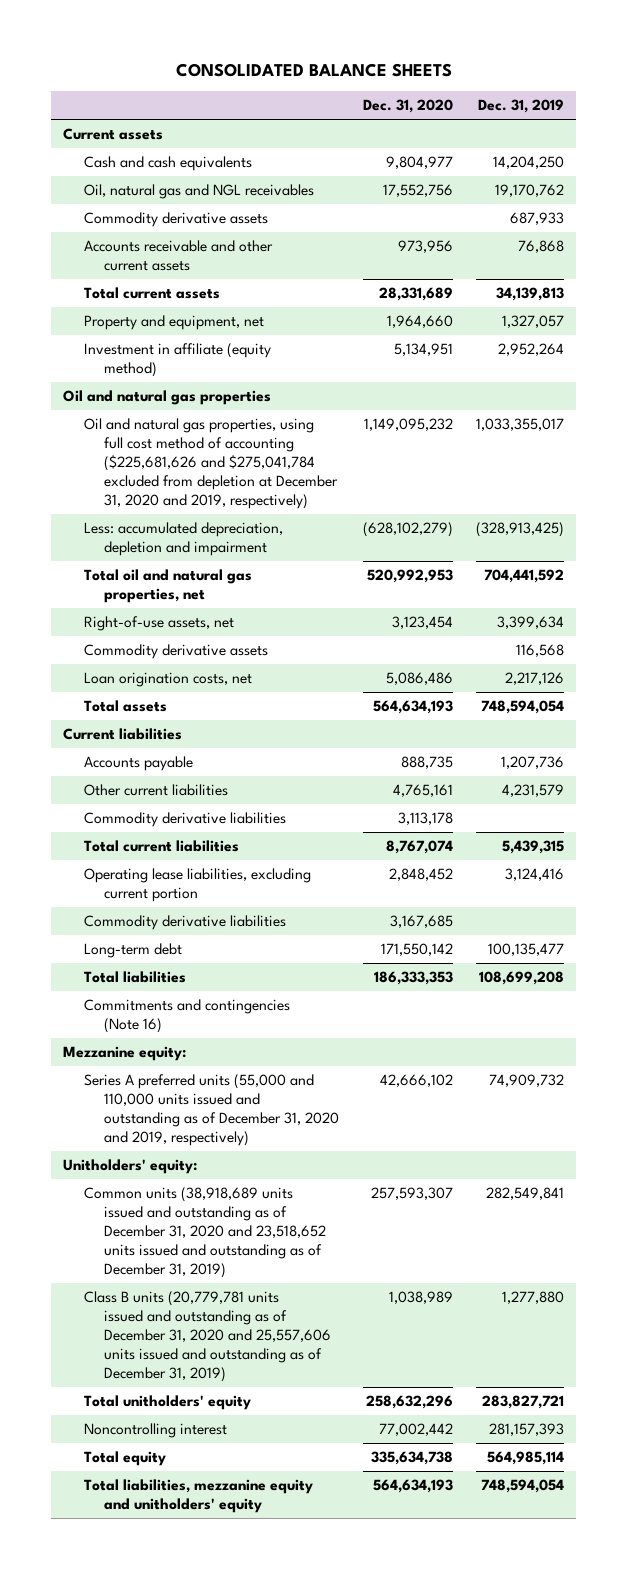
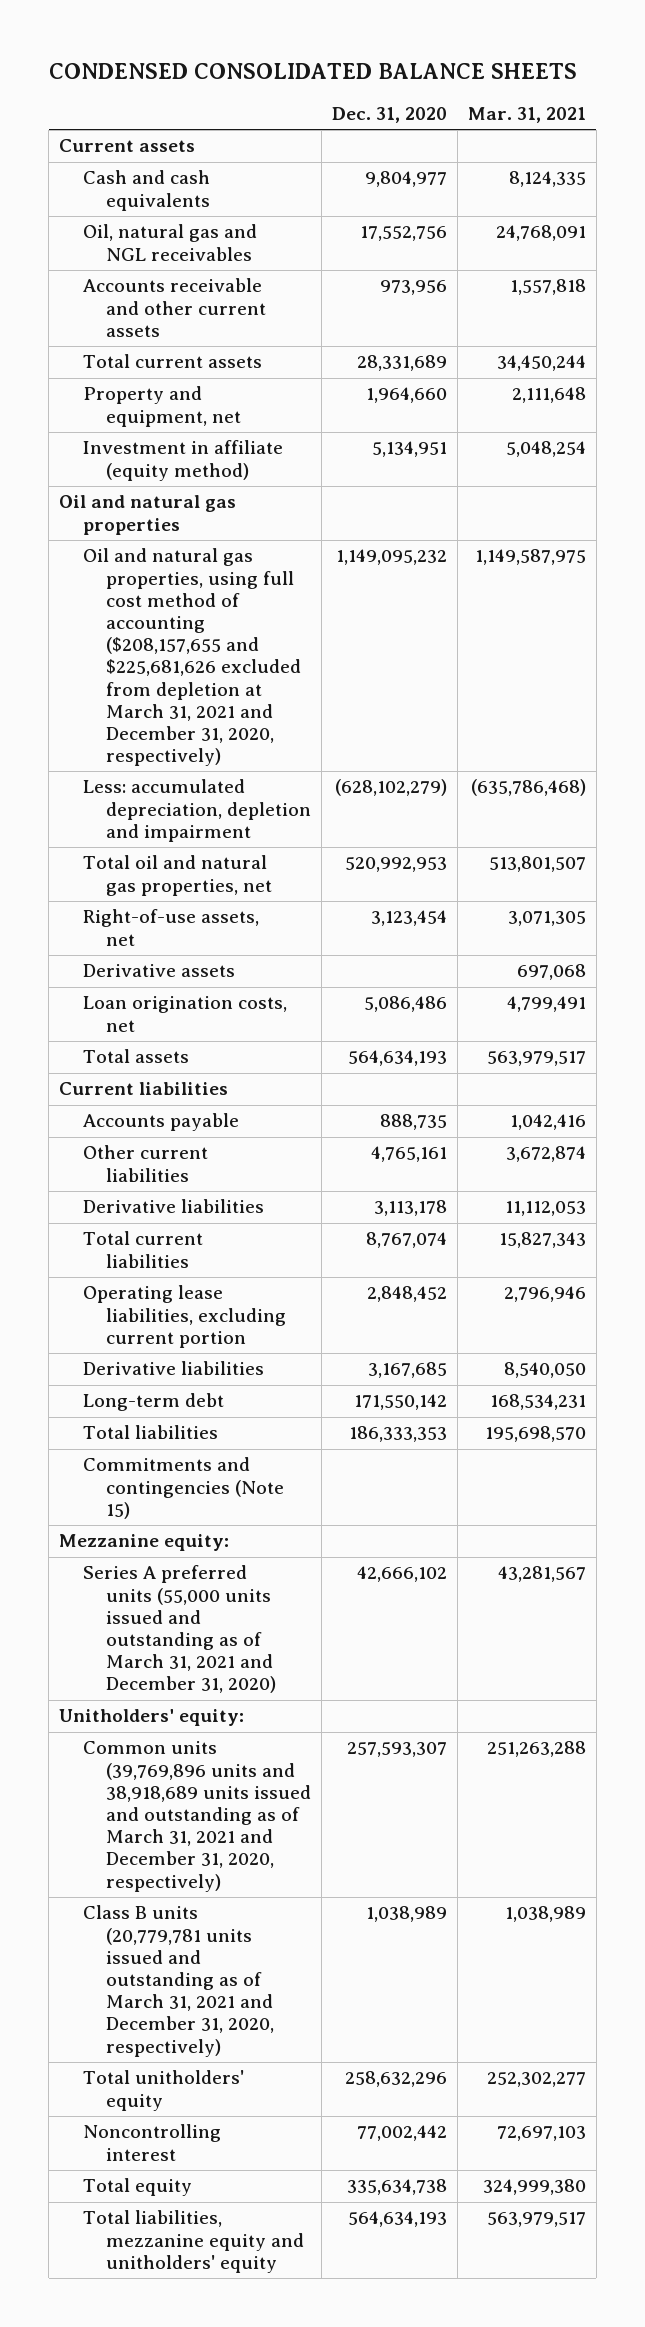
- CONSOLIDATED BALANCE SHEETS
+ CONDENSED CONSOLIDATED BALANCE SHEETS
- | Dec. 31, 2020 | Dec. 31, 2019
+ | Dec. 31, 2020 | Mar. 31, 2021
- Commodity derivative assets | | 687,933
- Oil and natural gas properties, using full cost method of accounting ($225,681,626 and $275,041,784 excluded from depletion at December 31, 2020 and 2019, respectively) | 1,149,095,232 | 1,033,355,017
+ Oil and natural gas properties, using full cost method of accounting ($208,157,655 and $225,681,626 excluded from depletion at March 31, 2021 and December 31, 2020, respectively) | 1,149,095,232 | 1,149,587,975
- Commodity derivative assets | | 116,568
+ Derivative assets | | 697,068
- Commodity derivative liabilities | 3,113,178 |
+ Derivative liabilities | 3,113,178 | 11,112,053
- Commodity derivative liabilities | 3,167,685 |
+ Derivative liabilities | 3,167,685 | 8,540,050
- Commitments and contingencies (Note 16)
+ Commitments and contingencies (Note 15)
- Series A preferred units (55,000 and 110,000 units issued and outstanding as of December 31, 2020 and 2019, respectively) | 42,666,102 | 74,909,732
+ Series A preferred units (55,000 units issued and outstanding as of March 31, 2021 and December 31, 2020) | 42,666,102 | 43,281,567
- Common units (38,918,689 units issued and outstanding as of December 31, 2020 and 23,518,652 units issued and outstanding as of December 31, 2019) | 257,593,307 | 282,549,841
- Class B units (20,779,781 units issued and outstanding as of December 31, 2020 and 25,557,606 units issued and outstanding as of December 31, 2019) | 1,038,989 | 1,277,880
+ Common units (39,769,896 units and 38,918,689 units issued and outstanding as of March 31, 2021 and December 31, 2020, respectively) | 257,593,307 | 251,263,288
+ Class B units (20,779,781 units issued and outstanding as of March 31, 2021 and December 31, 2020, respectively) | 1,038,989 | 1,038,989

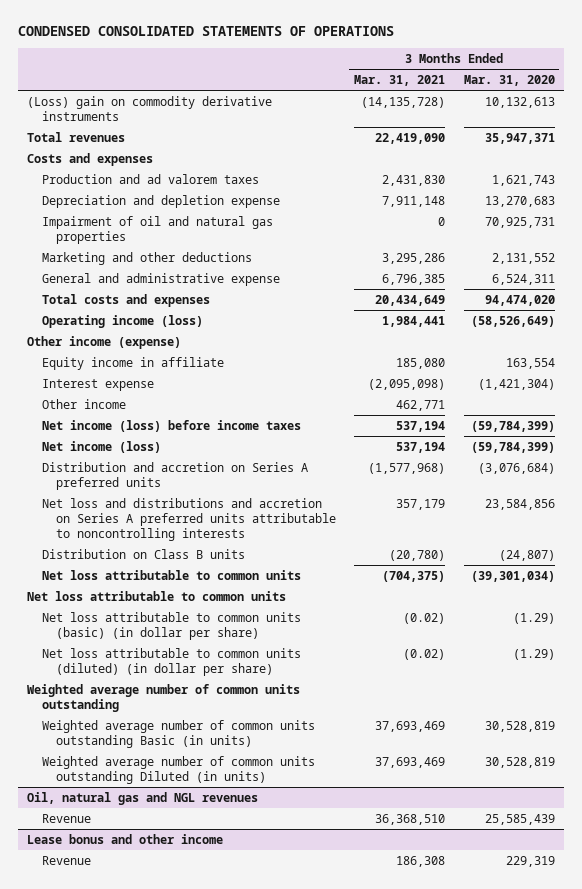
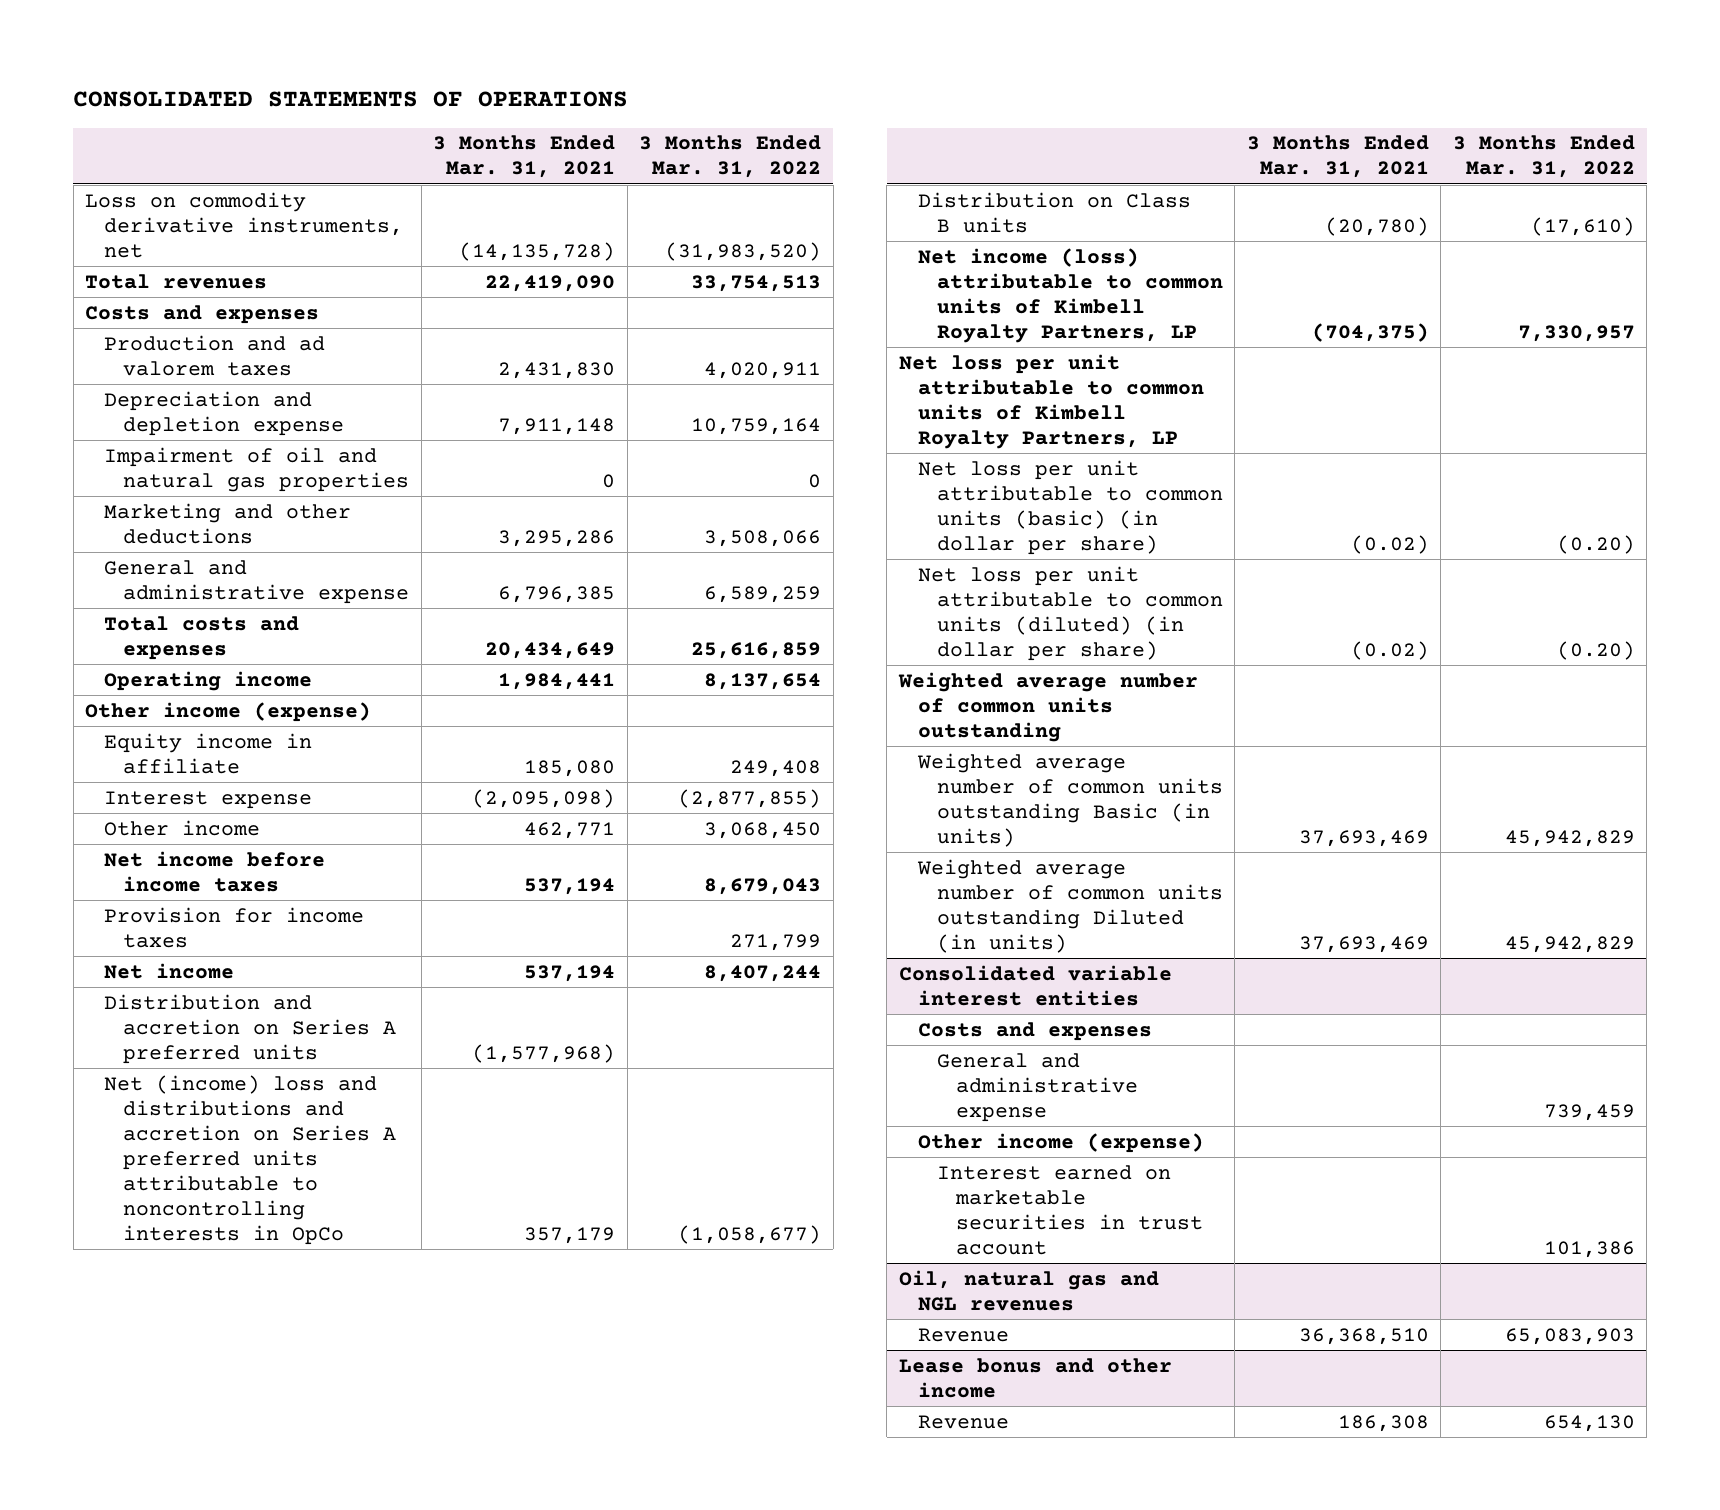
- CONDENSED CONSOLIDATED STATEMENTS OF OPERATIONS
+ CONSOLIDATED STATEMENTS OF OPERATIONS
- | 3 Months Ended Mar. 31, 2021 | 3 Months Ended Mar. 31, 2020
+ | 3 Months Ended Mar. 31, 2021 | 3 Months Ended Mar. 31, 2022
- (Loss) gain on commodity derivative instruments | (14,135,728) | 10,132,613
+ Loss on commodity derivative instruments, net | (14,135,728) | (31,983,520)
- Operating income (loss) | 1,984,441 | (58,526,649)
+ Operating income | 1,984,441 | 8,137,654
- Net income (loss) before income taxes | 537,194 | (59,784,399)
- Net income (loss) | 537,194 | (59,784,399)
+ Net income before income taxes | 537,194 | 8,679,043
+ Provision for income taxes | | 271,799
+ Net income | 537,194 | 8,407,244
- Net loss and distributions and accretion on Series A preferred units attributable to noncontrolling interests | 357,179 | 23,584,856
+ Net (income) loss and distributions and accretion on Series A preferred units attributable to noncontrolling interests in OpCo | 357,179 | (1,058,677)
- Net loss attributable to common units | (704,375) | (39,301,034)
- Net loss attributable to common units
- Net loss attributable to common units (basic) (in dollar per share) | (0.02) | (1.29)
- Net loss attributable to common units (diluted) (in dollar per share) | (0.02) | (1.29)
+ Net income (loss) attributable to common units of Kimbell Royalty Partners, LP | (704,375) | 7,330,957
+ Net loss per unit attributable to common units of Kimbell Royalty Partners, LP
+ Net loss per unit attributable to common units (basic) (in dollar per share) | (0.02) | (0.20)
+ Net loss per unit attributable to common units (diluted) (in dollar per share) | (0.02) | (0.20)
+ Consolidated variable interest entities
+ Costs and expenses
+ General and administrative expense | | 739,459
+ Other income (expense)
+ Interest earned on marketable securities in trust account | | 101,386

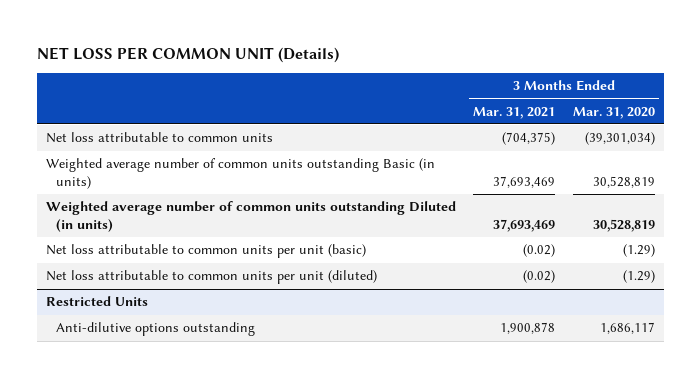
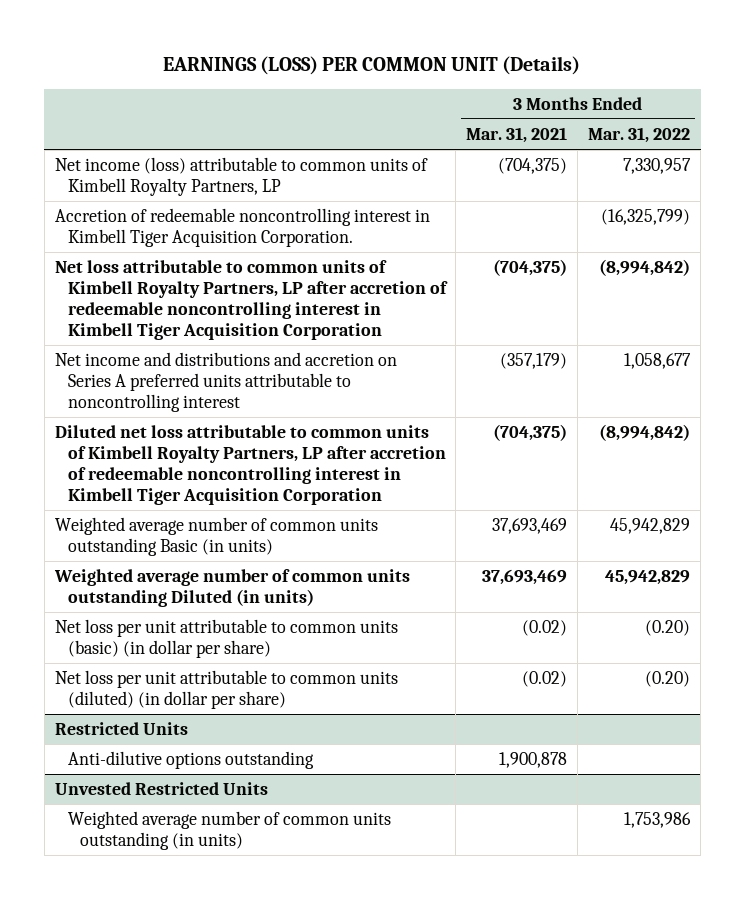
- NET LOSS PER COMMON UNIT (Details)
+ EARNINGS (LOSS) PER COMMON UNIT (Details)
- | 3 Months Ended Mar. 31, 2021 | 3 Months Ended Mar. 31, 2020
+ | 3 Months Ended Mar. 31, 2021 | 3 Months Ended Mar. 31, 2022
- Net loss attributable to common units | (704,375) | (39,301,034)
+ Net income (loss) attributable to common units of Kimbell Royalty Partners, LP | (704,375) | 7,330,957
+ Accretion of redeemable noncontrolling interest in Kimbell Tiger Acquisition Corporation. | | (16,325,799)
+ Net loss attributable to common units of Kimbell Royalty Partners, LP after accretion of redeemable noncontrolling interest in Kimbell Tiger Acquisition Corporation | (704,375) | (8,994,842)
+ Net income and distributions and accretion on Series A preferred units attributable to noncontrolling interest | (357,179) | 1,058,677
+ Diluted net loss attributable to common units of Kimbell Royalty Partners, LP after accretion of redeemable noncontrolling interest in Kimbell Tiger Acquisition Corporation | (704,375) | (8,994,842)
- Net loss attributable to common units per unit (basic) | (0.02) | (1.29)
- Net loss attributable to common units per unit (diluted) | (0.02) | (1.29)
+ Net loss per unit attributable to common units (basic) (in dollar per share) | (0.02) | (0.20)
+ Net loss per unit attributable to common units (diluted) (in dollar per share) | (0.02) | (0.20)
+ Unvested Restricted Units
+ Weighted average number of common units outstanding (in units) | | 1,753,986

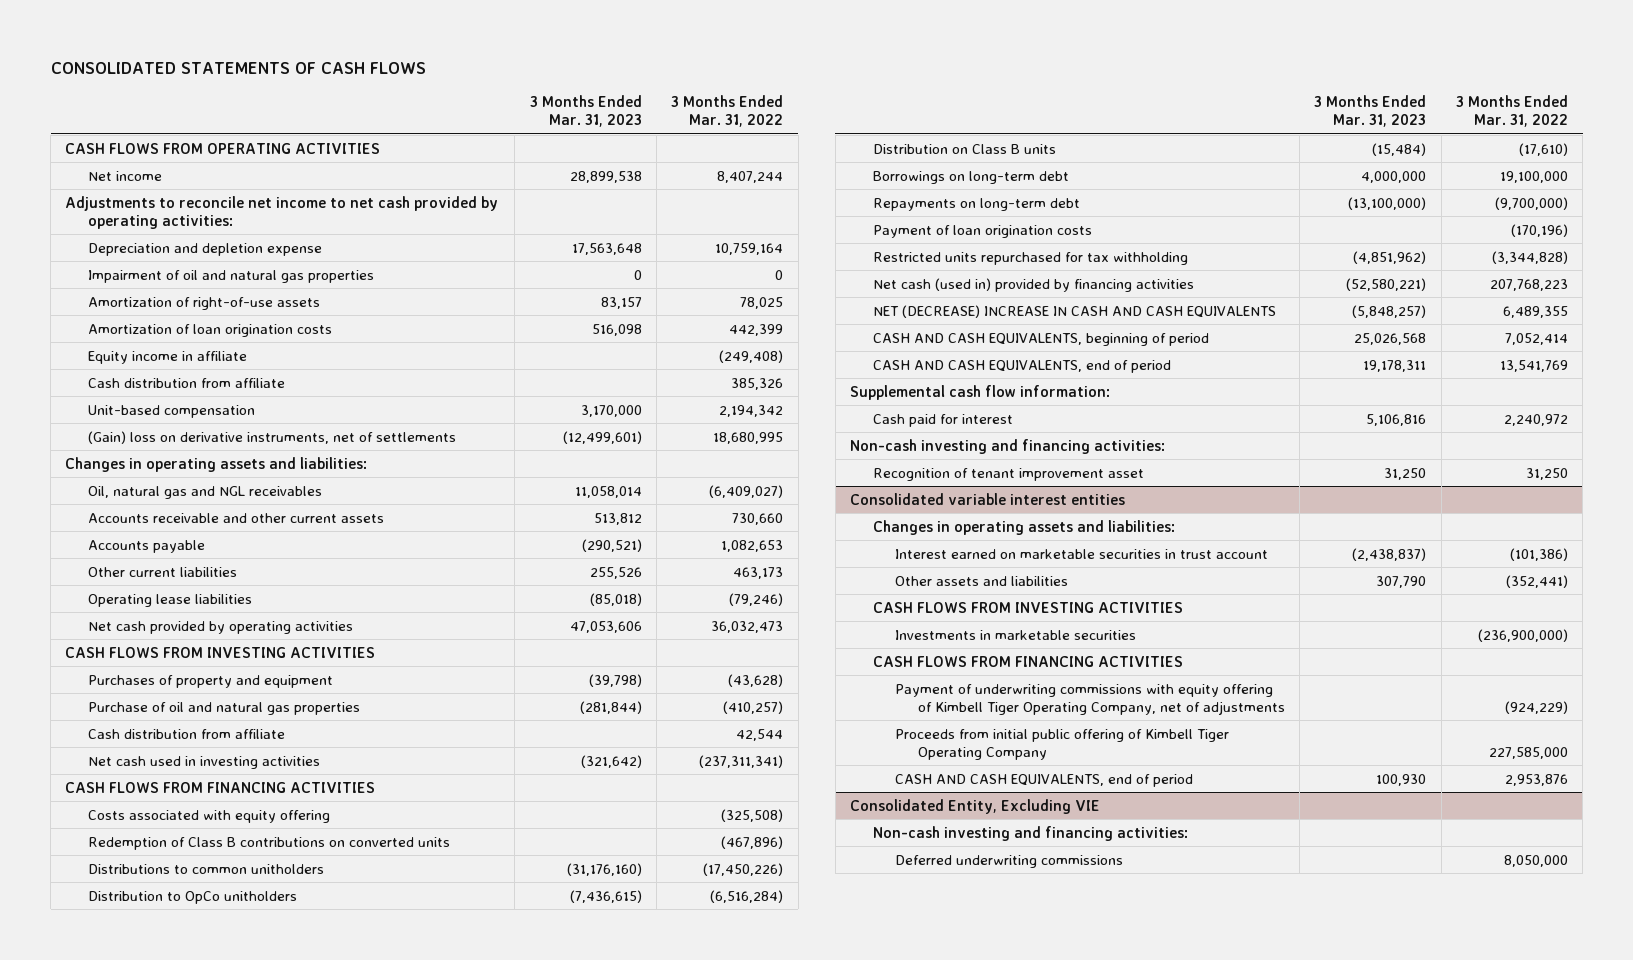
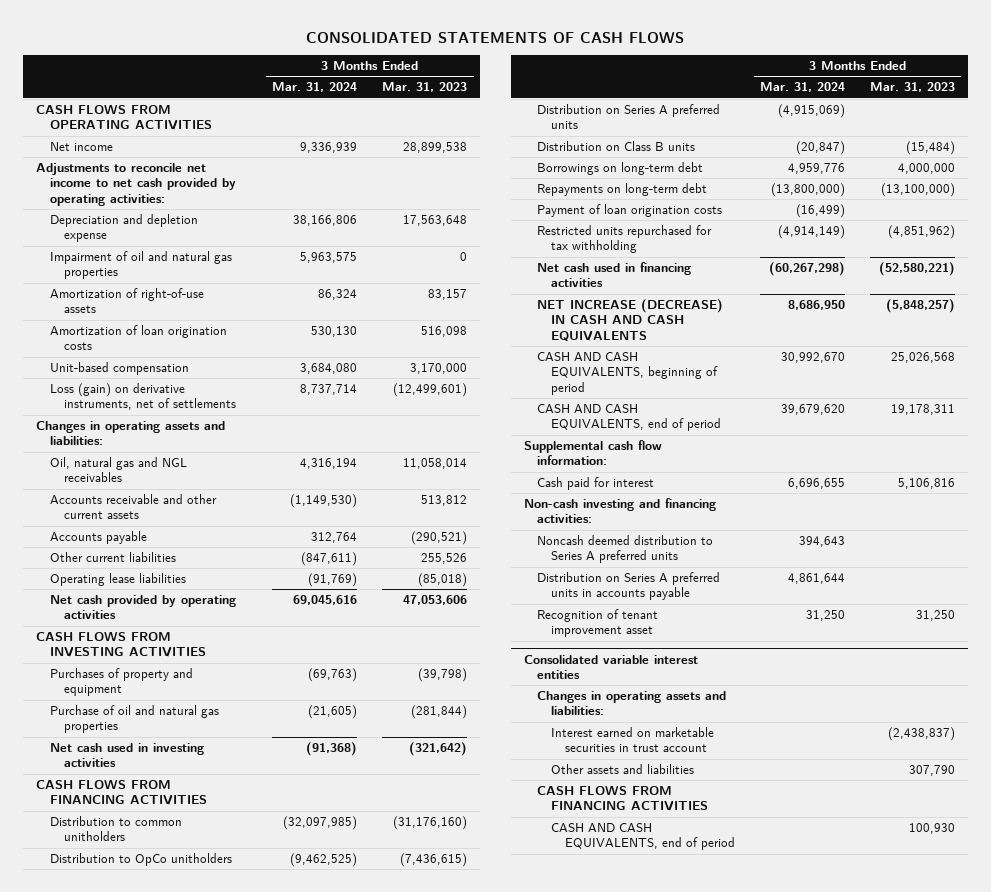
- | 3 Months Ended Mar. 31, 2023 | 3 Months Ended Mar. 31, 2022
+ | 3 Months Ended Mar. 31, 2024 | 3 Months Ended Mar. 31, 2023
- Equity income in affiliate | | (249,408)
- Cash distribution from affiliate | | 385,326
- (Gain) loss on derivative instruments, net of settlements | (12,499,601) | 18,680,995
+ Loss (gain) on derivative instruments, net of settlements | 8,737,714 | (12,499,601)
- Cash distribution from affiliate | | 42,544
- Costs associated with equity offering | | (325,508)
- Redemption of Class B contributions on converted units | | (467,896)
- Distributions to common unitholders | (31,176,160) | (17,450,226)
+ Distribution to common unitholders | (32,097,985) | (31,176,160)
+ Distribution on Series A preferred units | (4,915,069) |
- Net cash (used in) provided by financing activities | (52,580,221) | 207,768,223
- NET (DECREASE) INCREASE IN CASH AND CASH EQUIVALENTS | (5,848,257) | 6,489,355
+ Net cash used in financing activities | (60,267,298) | (52,580,221)
+ NET INCREASE (DECREASE) IN CASH AND CASH EQUIVALENTS | 8,686,950 | (5,848,257)
+ Noncash deemed distribution to Series A preferred units | 394,643 |
+ Distribution on Series A preferred units in accounts payable | 4,861,644 |
@ Consolidated variable interest entities
- CASH FLOWS FROM INVESTING ACTIVITIES
- Investments in marketable securities | | (236,900,000)
- Payment of underwriting commissions with equity offering of Kimbell Tiger Operating Company, net of adjustments | | (924,229)
- Proceeds from initial public offering of Kimbell Tiger Operating Company | | 227,585,000
- Consolidated Entity, Excluding VIE
- Non-cash investing and financing activities:
- Deferred underwriting commissions | | 8,050,000

